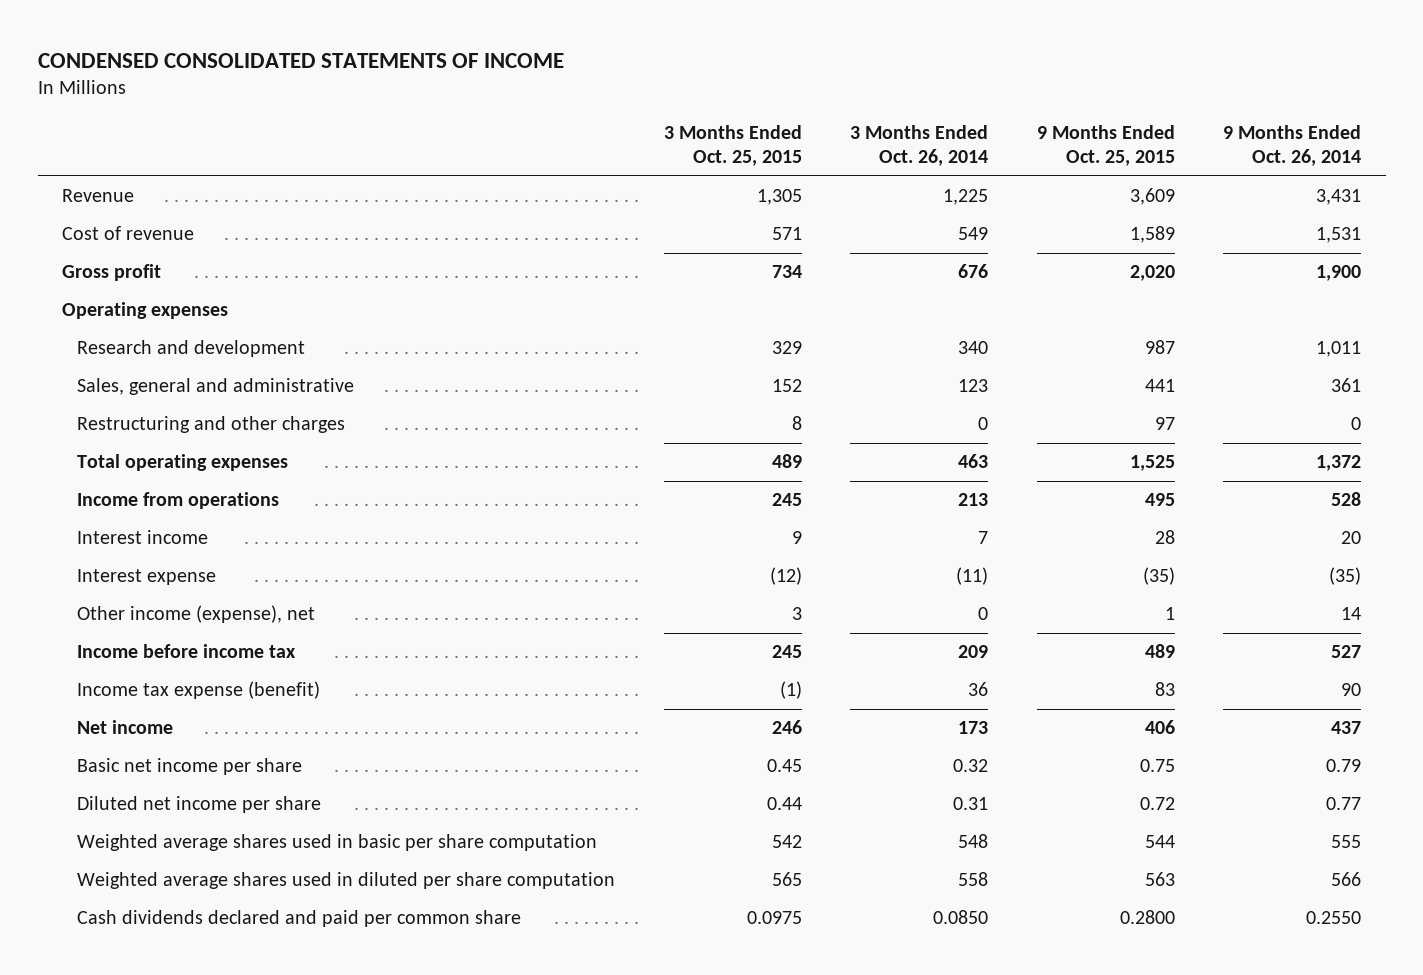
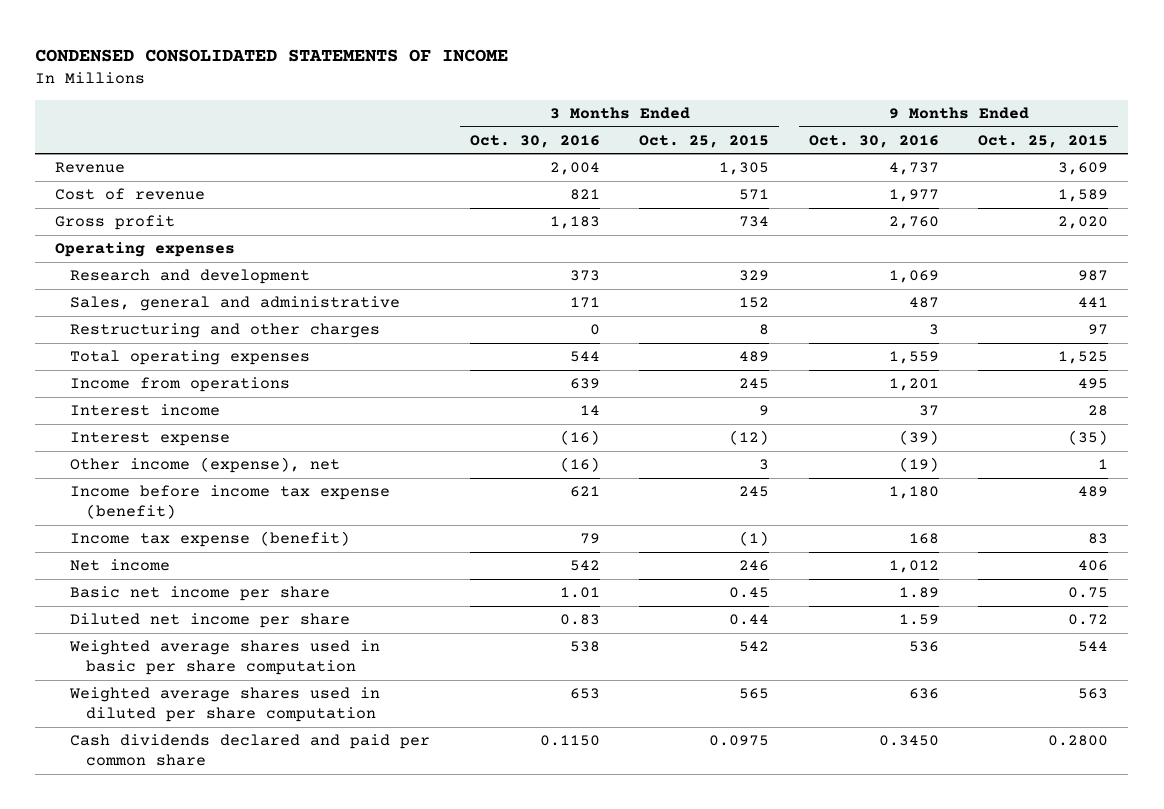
- | 3 Months Ended Oct. 25, 2015 | 3 Months Ended Oct. 26, 2014 | 9 Months Ended Oct. 25, 2015 | 9 Months Ended Oct. 26, 2014
+ | 3 Months Ended Oct. 30, 2016 | 3 Months Ended Oct. 25, 2015 | 9 Months Ended Oct. 30, 2016 | 9 Months Ended Oct. 25, 2015
- Income before income tax | 245 | 209 | 489 | 527
+ Income before income tax expense (benefit) | 621 | 245 | 1,180 | 489

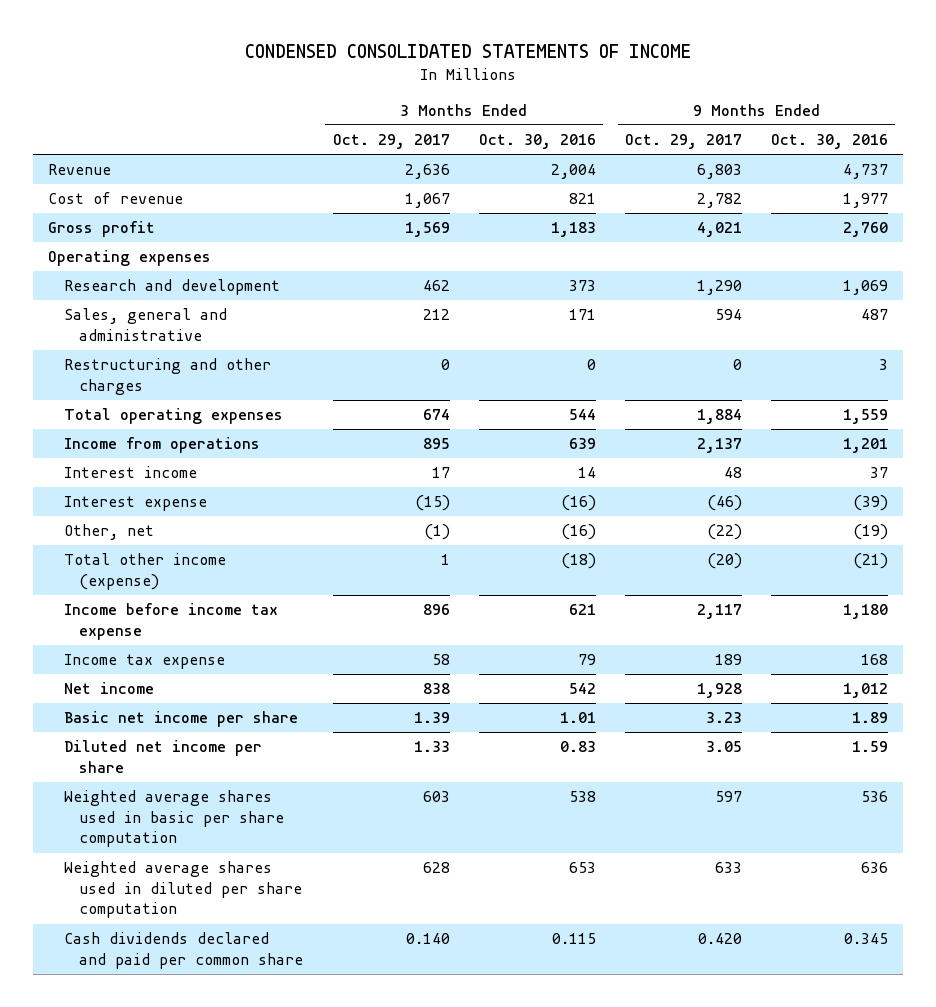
- | 3 Months Ended Oct. 30, 2016 | 3 Months Ended Oct. 25, 2015 | 9 Months Ended Oct. 30, 2016 | 9 Months Ended Oct. 25, 2015
+ | 3 Months Ended Oct. 29, 2017 | 3 Months Ended Oct. 30, 2016 | 9 Months Ended Oct. 29, 2017 | 9 Months Ended Oct. 30, 2016
- Other income (expense), net | (16) | 3 | (19) | 1
- Income before income tax expense (benefit) | 621 | 245 | 1,180 | 489
- Income tax expense (benefit) | 79 | (1) | 168 | 83
+ Other, net | (1) | (16) | (22) | (19)
+ Total other income (expense) | 1 | (18) | (20) | (21)
+ Income before income tax expense | 896 | 621 | 2,117 | 1,180
+ Income tax expense | 58 | 79 | 189 | 168
- Cash dividends declared and paid per common share | 0.1150 | 0.0975 | 0.3450 | 0.2800
+ Cash dividends declared and paid per common share | 0.140 | 0.115 | 0.420 | 0.345

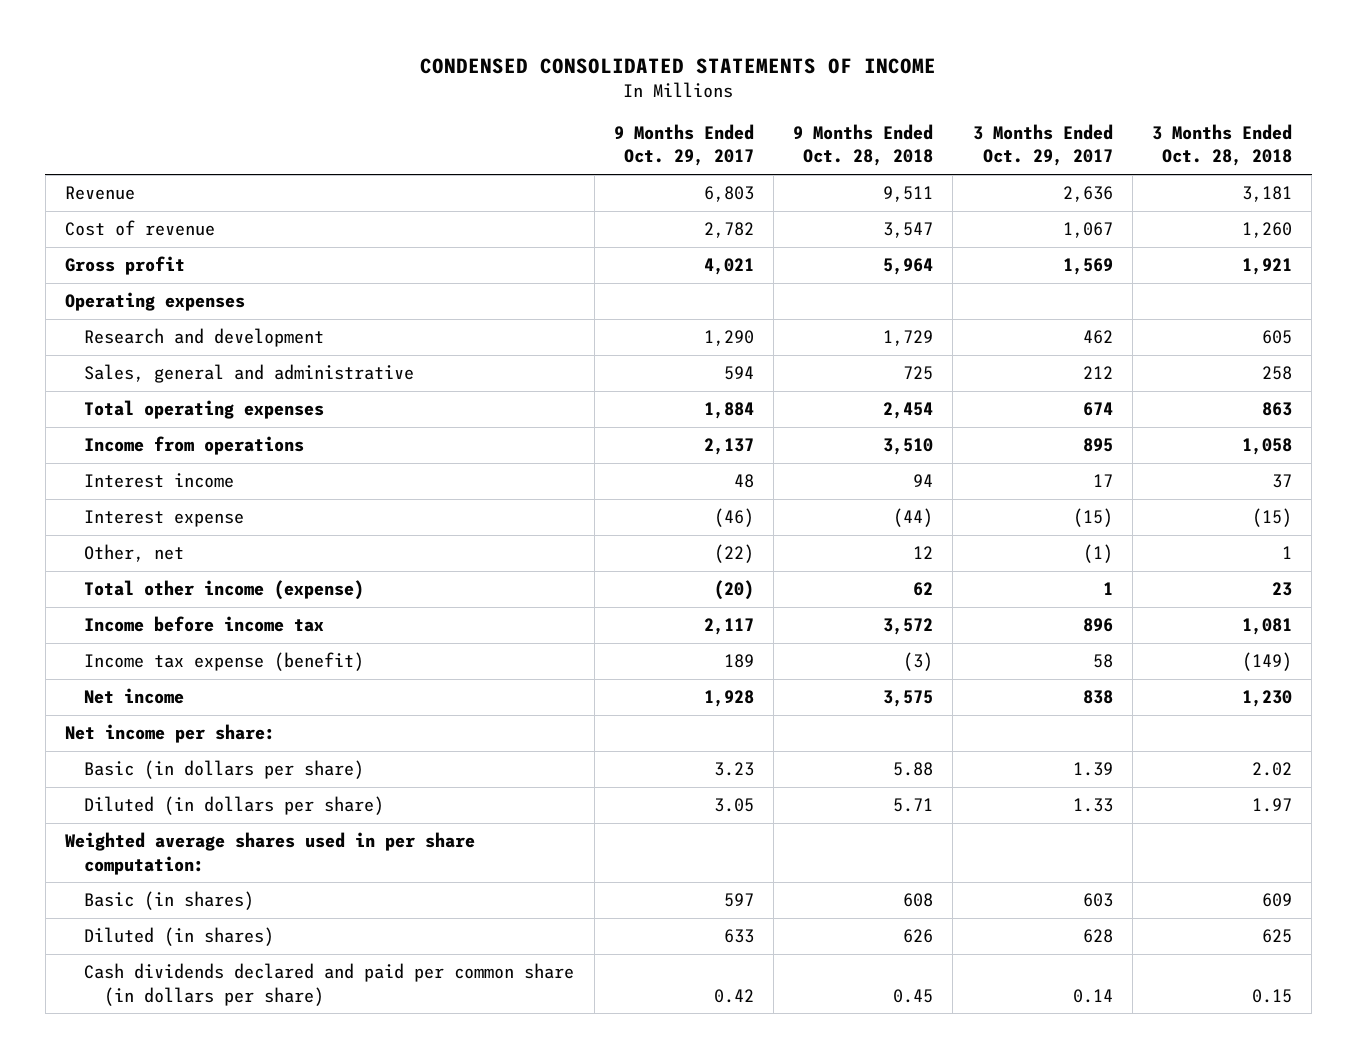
- | 3 Months Ended Oct. 29, 2017 | 3 Months Ended Oct. 30, 2016 | 9 Months Ended Oct. 29, 2017 | 9 Months Ended Oct. 30, 2016
+ | 9 Months Ended Oct. 29, 2017 | 9 Months Ended Oct. 28, 2018 | 3 Months Ended Oct. 29, 2017 | 3 Months Ended Oct. 28, 2018
- Restructuring and other charges | 0 | 0 | 0 | 3
- Income before income tax expense | 896 | 621 | 2,117 | 1,180
- Income tax expense | 58 | 79 | 189 | 168
+ Income before income tax | 2,117 | 3,572 | 896 | 1,081
+ Income tax expense (benefit) | 189 | (3) | 58 | (149)
- Basic net income per share | 1.39 | 1.01 | 3.23 | 1.89
- Diluted net income per share | 1.33 | 0.83 | 3.05 | 1.59
- Weighted average shares used in basic per share computation | 603 | 538 | 597 | 536
- Weighted average shares used in diluted per share computation | 628 | 653 | 633 | 636
- Cash dividends declared and paid per common share | 0.140 | 0.115 | 0.420 | 0.345
+ Net income per share:
+ Basic (in dollars per share) | 3.23 | 5.88 | 1.39 | 2.02
+ Diluted (in dollars per share) | 3.05 | 5.71 | 1.33 | 1.97
+ Weighted average shares used in per share computation:
+ Basic (in shares) | 597 | 608 | 603 | 609
+ Diluted (in shares) | 633 | 626 | 628 | 625
+ Cash dividends declared and paid per common share (in dollars per share) | 0.42 | 0.45 | 0.14 | 0.15

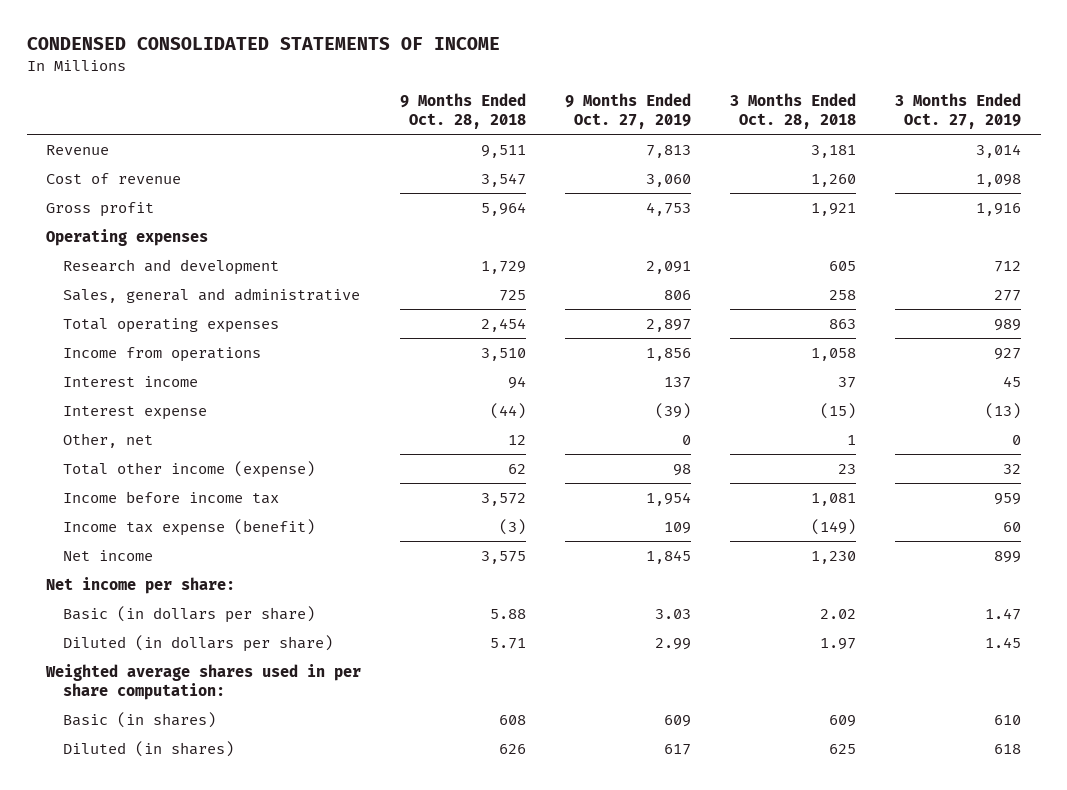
- | 9 Months Ended Oct. 29, 2017 | 9 Months Ended Oct. 28, 2018 | 3 Months Ended Oct. 29, 2017 | 3 Months Ended Oct. 28, 2018
+ | 9 Months Ended Oct. 28, 2018 | 9 Months Ended Oct. 27, 2019 | 3 Months Ended Oct. 28, 2018 | 3 Months Ended Oct. 27, 2019
- Cash dividends declared and paid per common share (in dollars per share) | 0.42 | 0.45 | 0.14 | 0.15

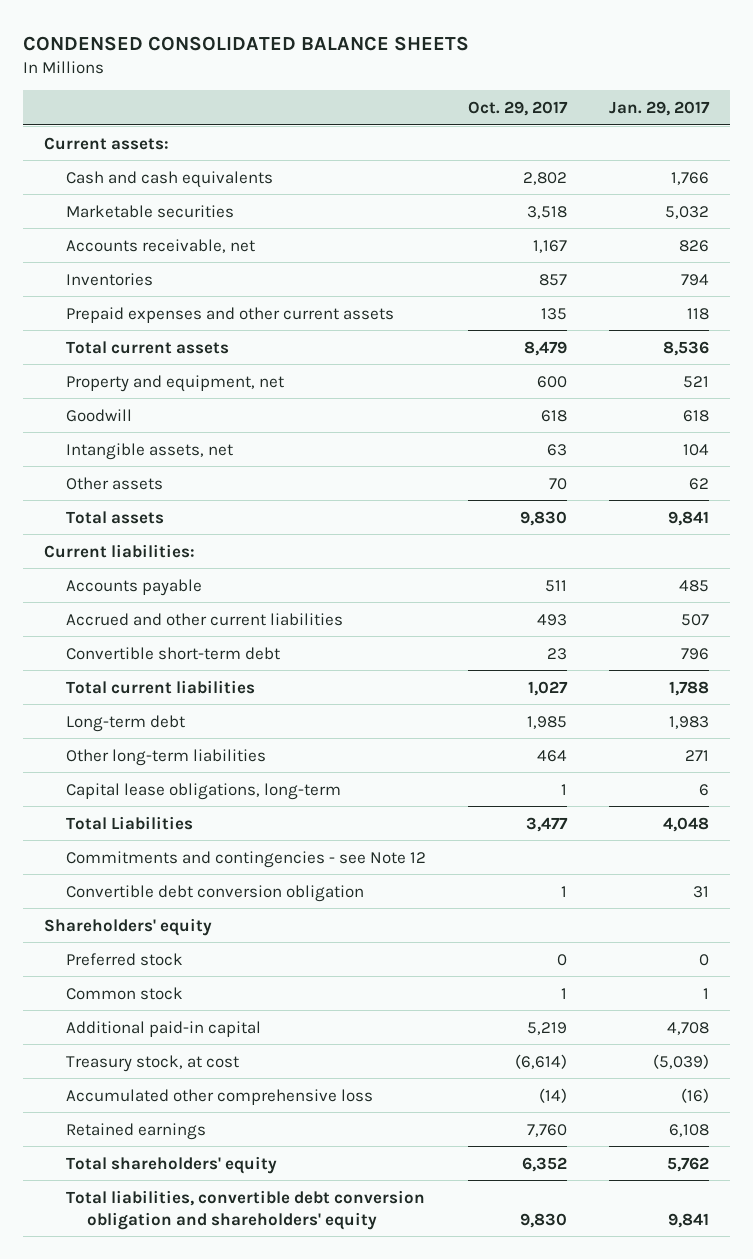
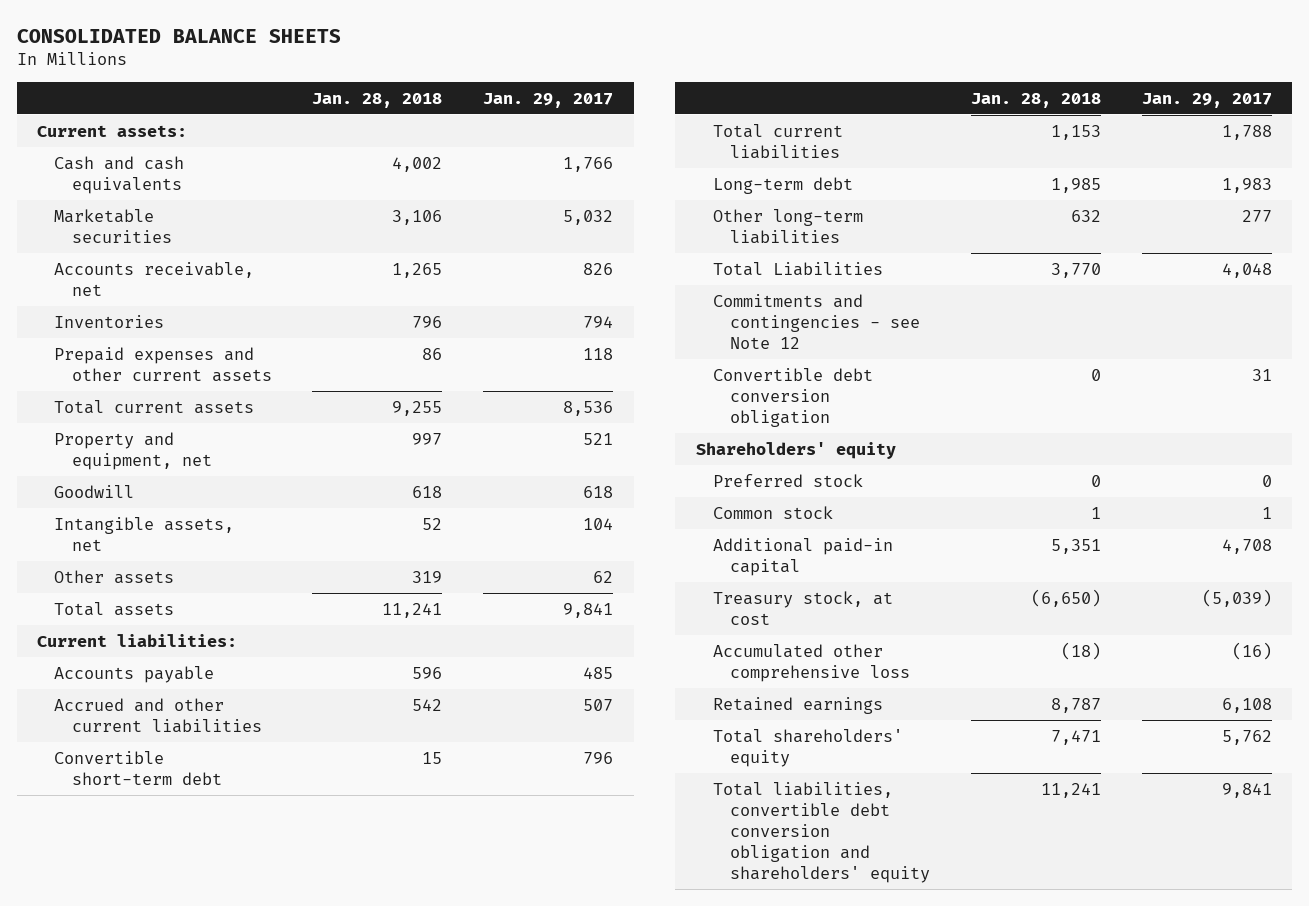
- CONDENSED CONSOLIDATED BALANCE SHEETS
+ CONSOLIDATED BALANCE SHEETS
- | Oct. 29, 2017 | Jan. 29, 2017
+ | Jan. 28, 2018 | Jan. 29, 2017
- Other long-term liabilities | 464 | 271
- Capital lease obligations, long-term | 1 | 6
+ Other long-term liabilities | 632 | 277

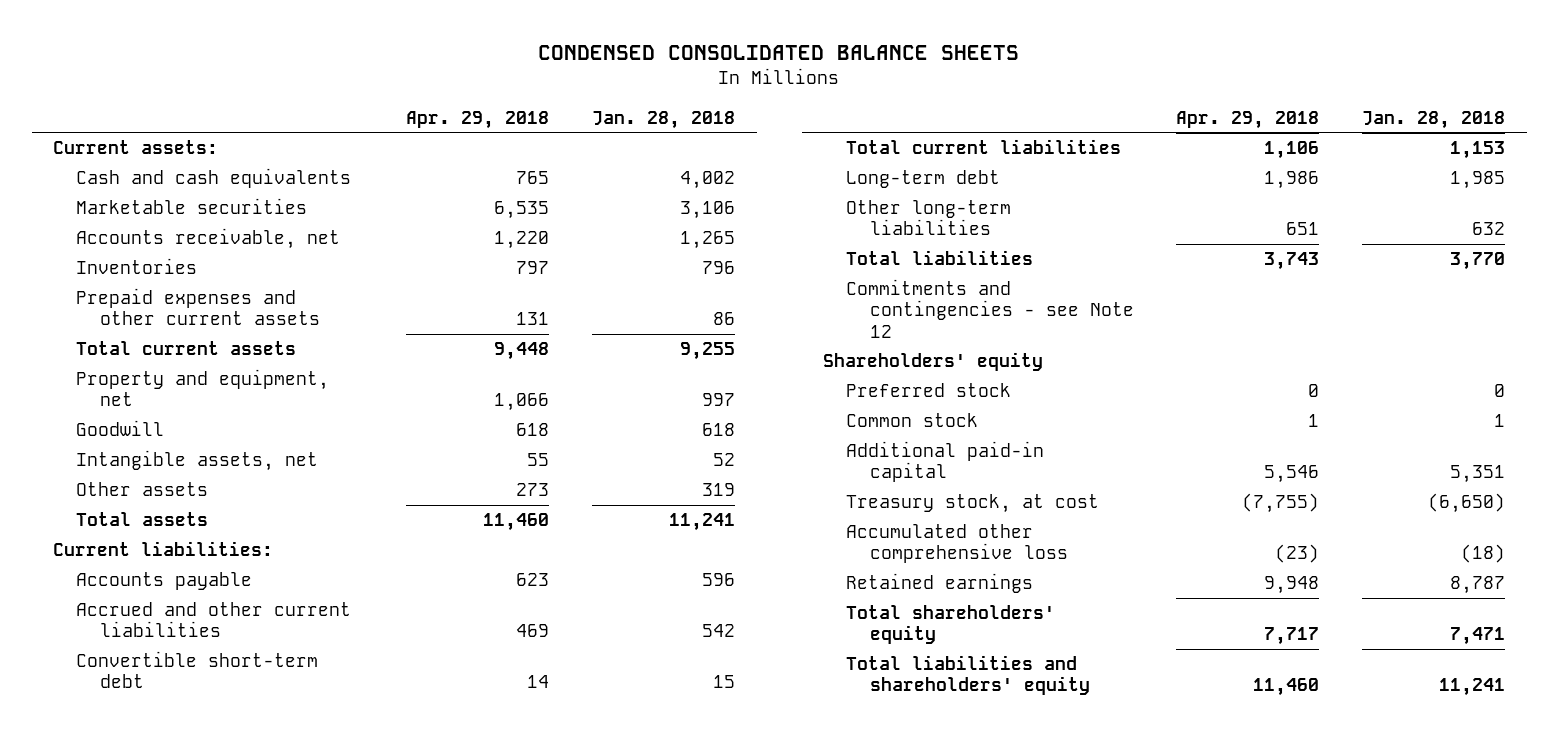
- CONSOLIDATED BALANCE SHEETS
+ CONDENSED CONSOLIDATED BALANCE SHEETS
- | Jan. 28, 2018 | Jan. 29, 2017
+ | Apr. 29, 2018 | Jan. 28, 2018
- Total Liabilities | 3,770 | 4,048
+ Total liabilities | 3,743 | 3,770
- Convertible debt conversion obligation | 0 | 31
- Total liabilities, convertible debt conversion obligation and shareholders' equity | 11,241 | 9,841
+ Total liabilities and shareholders' equity | 11,460 | 11,241

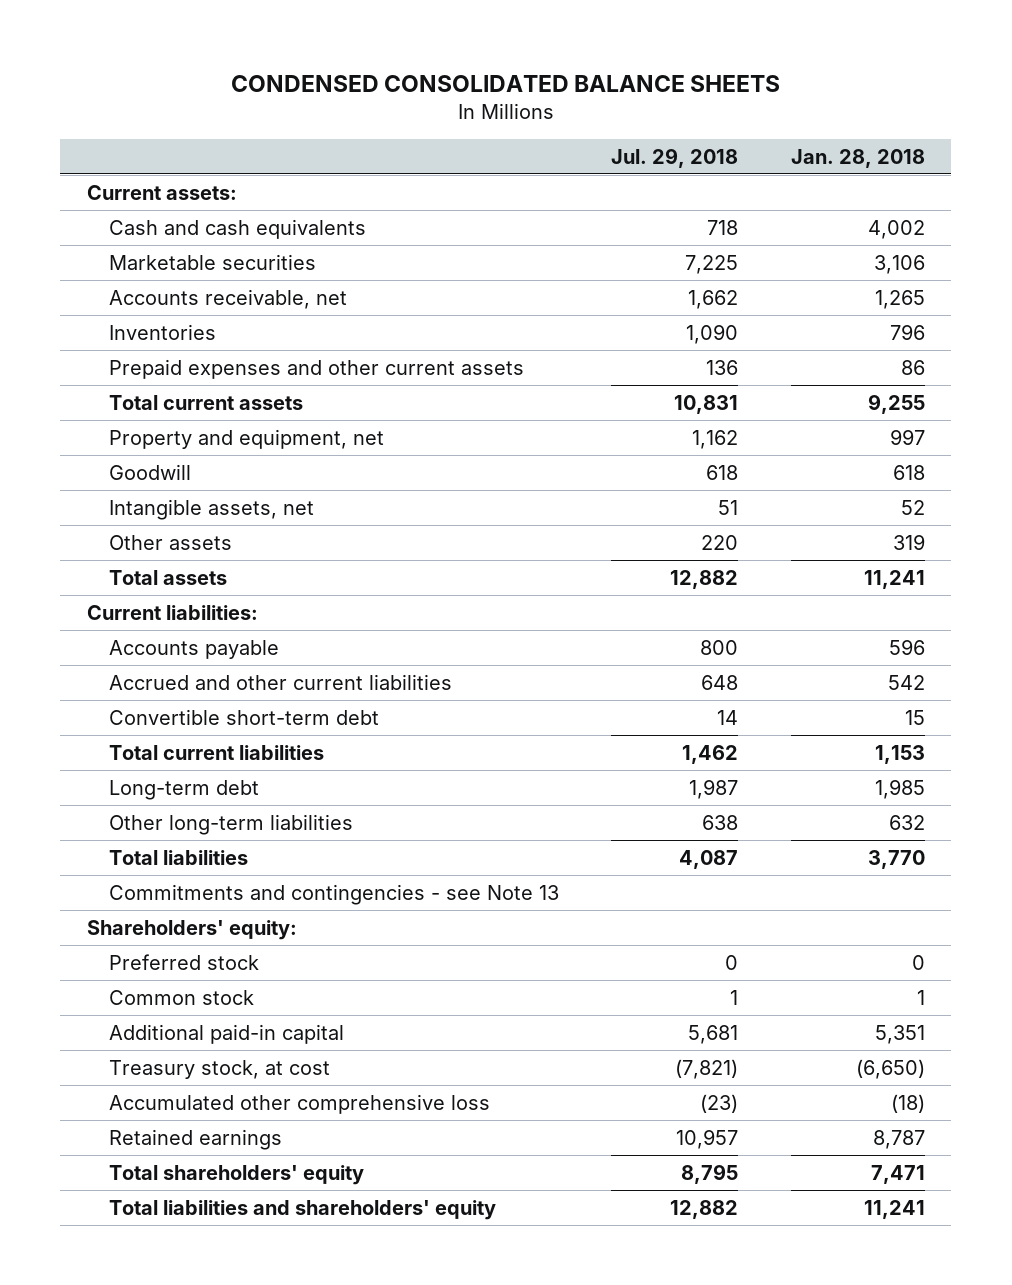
- | Apr. 29, 2018 | Jan. 28, 2018
+ | Jul. 29, 2018 | Jan. 28, 2018
- Commitments and contingencies - see Note 12
- Shareholders' equity
+ Commitments and contingencies - see Note 13
+ Shareholders' equity:

